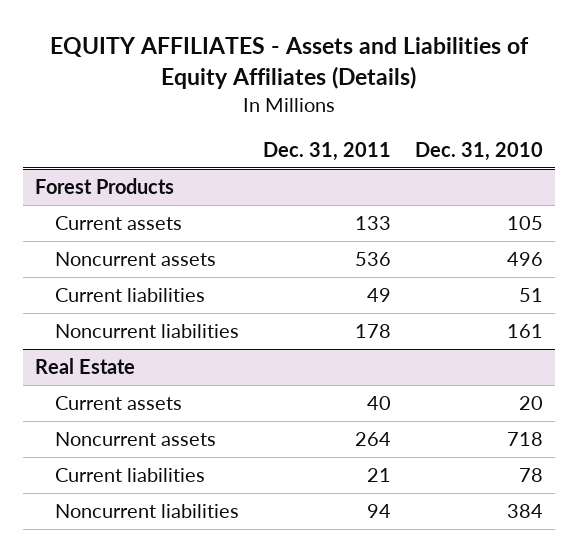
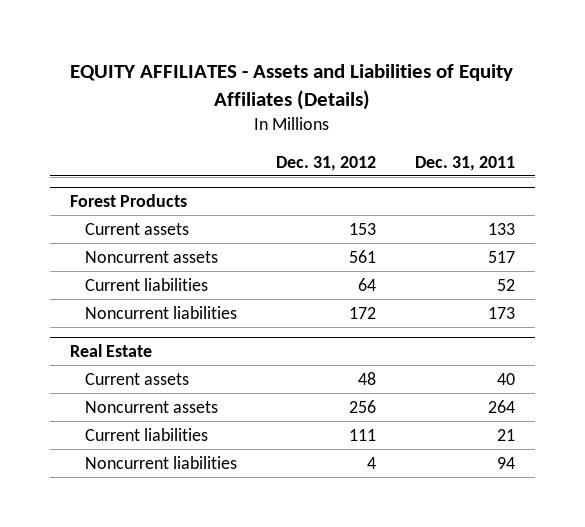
- | Dec. 31, 2011 | Dec. 31, 2010
+ | Dec. 31, 2012 | Dec. 31, 2011
@ Forest Products
- Noncurrent assets | 536 | 496
- Current liabilities | 49 | 51
- Noncurrent liabilities | 178 | 161
+ Noncurrent assets | 561 | 517
+ Current liabilities | 64 | 52
+ Noncurrent liabilities | 172 | 173

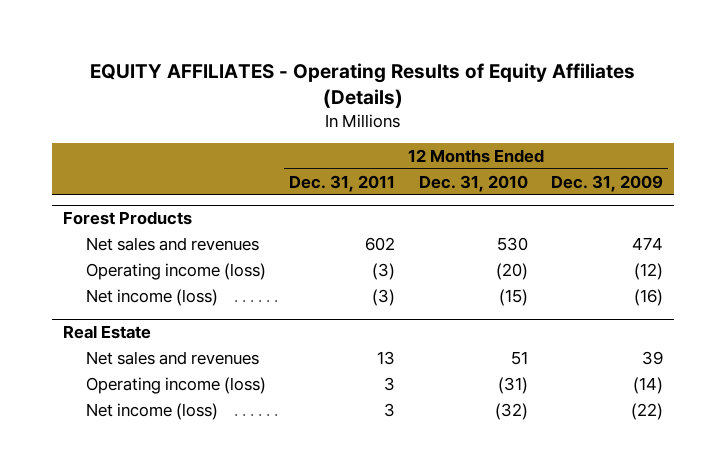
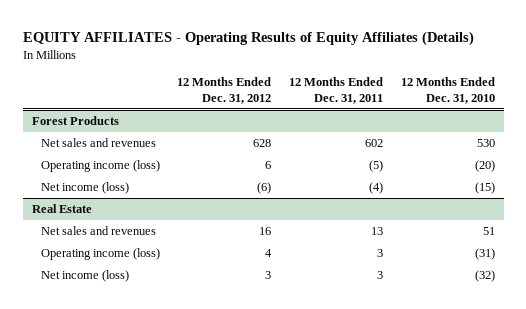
- | 12 Months Ended Dec. 31, 2011 | 12 Months Ended Dec. 31, 2010 | 12 Months Ended Dec. 31, 2009
+ | 12 Months Ended Dec. 31, 2012 | 12 Months Ended Dec. 31, 2011 | 12 Months Ended Dec. 31, 2010
@ Forest Products
- Operating income (loss) | (3) | (20) | (12)
- Net income (loss) | (3) | (15) | (16)
+ Operating income (loss) | 6 | (5) | (20)
+ Net income (loss) | (6) | (4) | (15)

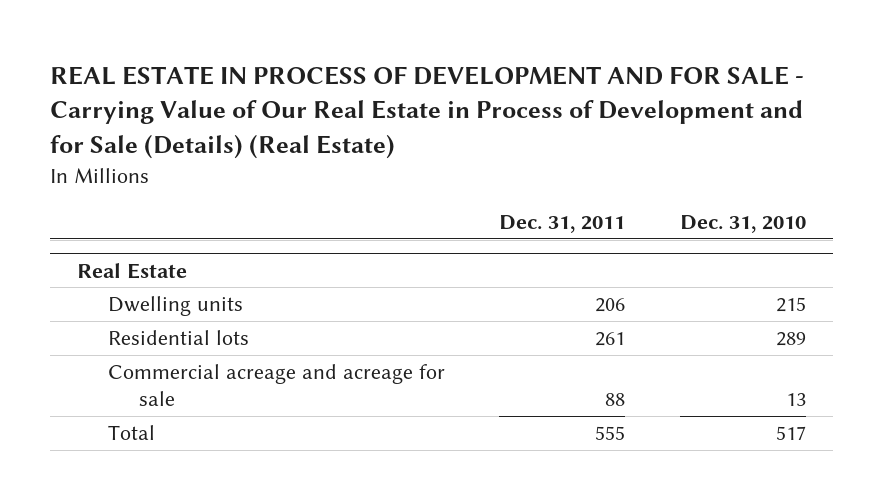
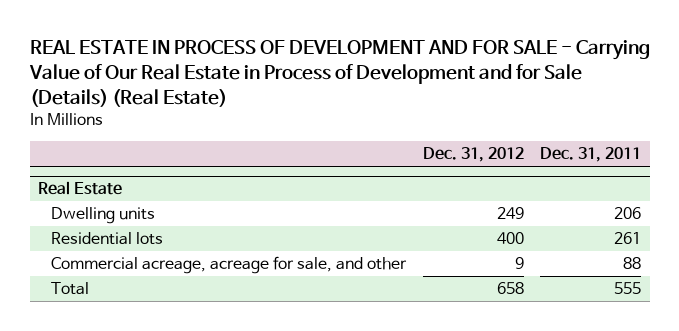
- | Dec. 31, 2011 | Dec. 31, 2010
+ | Dec. 31, 2012 | Dec. 31, 2011
@ Real Estate
- Commercial acreage and acreage for sale | 88 | 13
+ Commercial acreage, acreage for sale, and other | 9 | 88

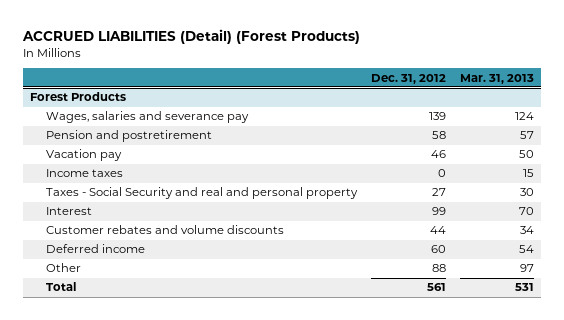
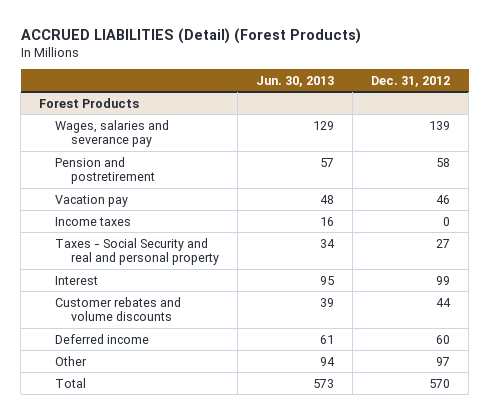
- | Dec. 31, 2012 | Mar. 31, 2013
+ | Jun. 30, 2013 | Dec. 31, 2012
@ Forest Products
- Other | 88 | 97
- Total | 561 | 531
+ Other | 94 | 97
+ Total | 573 | 570

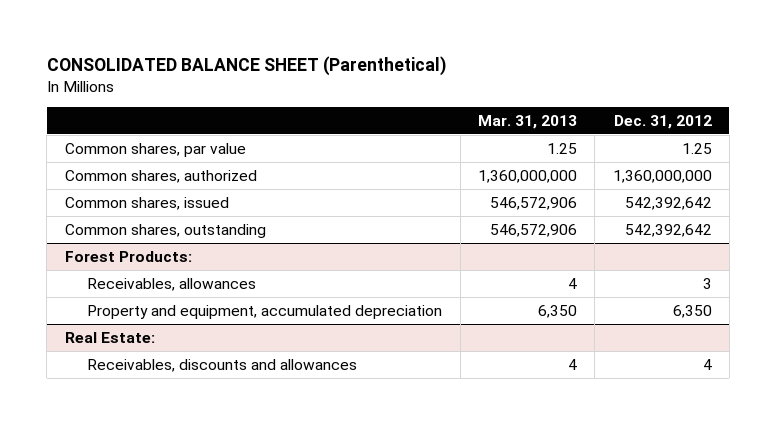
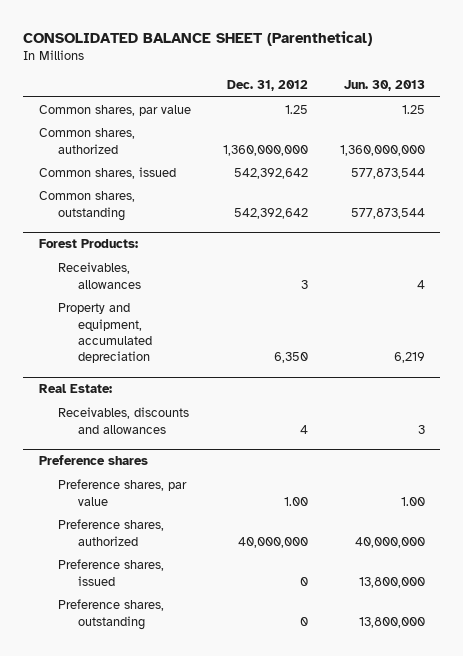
- | Mar. 31, 2013 | Dec. 31, 2012
+ | Dec. 31, 2012 | Jun. 30, 2013
+ Preference shares
+ Preference shares, par value | 1.00 | 1.00
+ Preference shares, authorized | 40,000,000 | 40,000,000
+ Preference shares, issued | 0 | 13,800,000
+ Preference shares, outstanding | 0 | 13,800,000

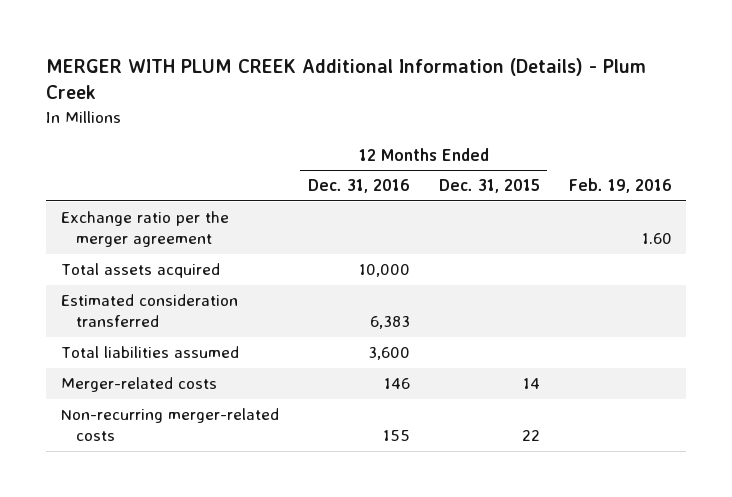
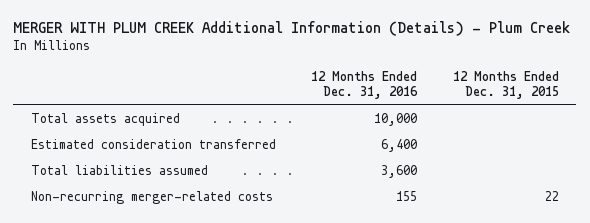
- | 12 Months Ended Dec. 31, 2016 | 12 Months Ended Dec. 31, 2015 | Feb. 19, 2016
+ | 12 Months Ended Dec. 31, 2016 | 12 Months Ended Dec. 31, 2015
- Exchange ratio per the merger agreement | | | 1.60
- Estimated consideration transferred | 6,383 | |
+ Estimated consideration transferred | 6,400 |
- Merger-related costs | 146 | 14 |

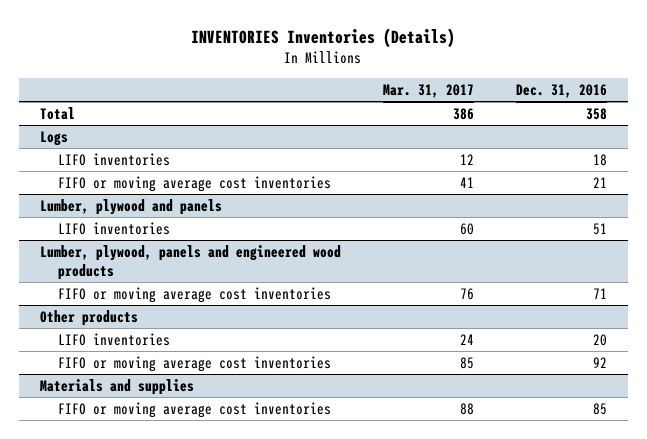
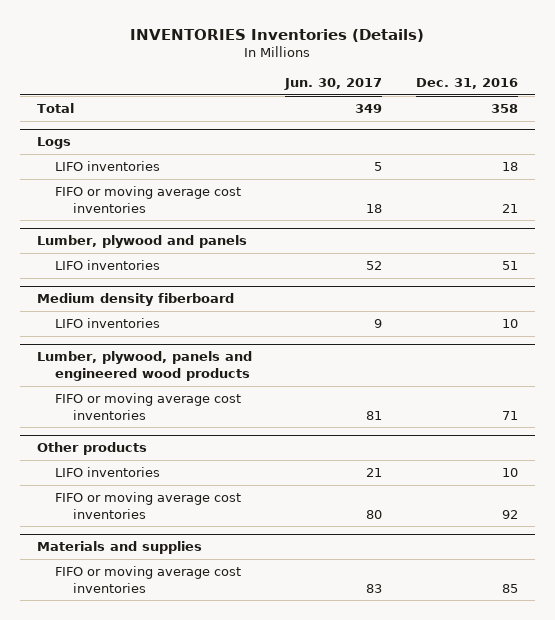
- | Mar. 31, 2017 | Dec. 31, 2016
+ | Jun. 30, 2017 | Dec. 31, 2016
+ Medium density fiberboard
+ LIFO inventories | 9 | 10
@ Other products
- LIFO inventories | 24 | 20
+ LIFO inventories | 21 | 10

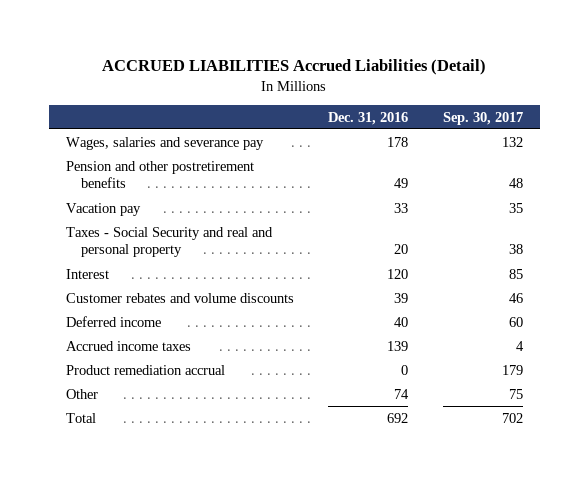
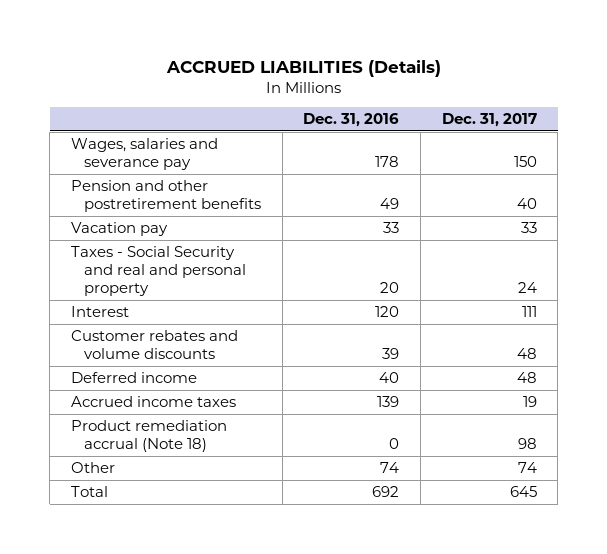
- ACCRUED LIABILITIES Accrued Liabilities (Detail)
+ ACCRUED LIABILITIES (Details)
- | Dec. 31, 2016 | Sep. 30, 2017
+ | Dec. 31, 2016 | Dec. 31, 2017
- Product remediation accrual | 0 | 179
+ Product remediation accrual (Note 18) | 0 | 98

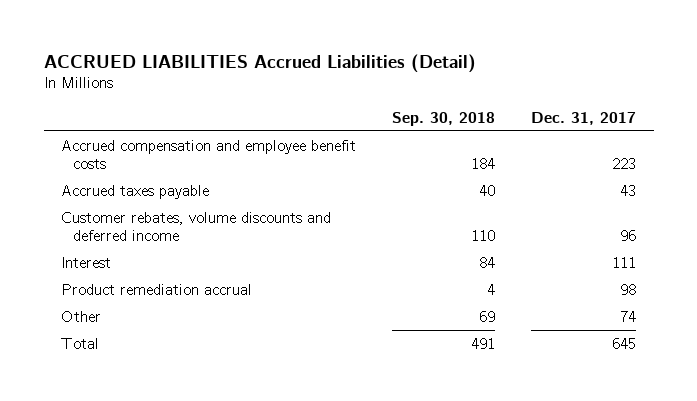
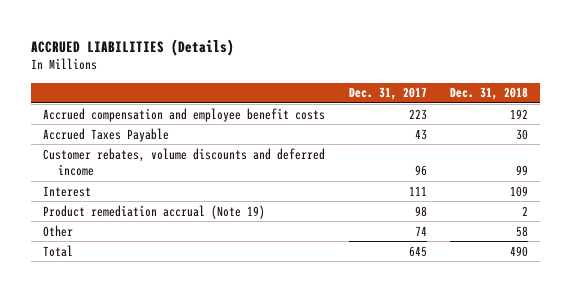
- ACCRUED LIABILITIES Accrued Liabilities (Detail)
+ ACCRUED LIABILITIES (Details)
- | Sep. 30, 2018 | Dec. 31, 2017
+ | Dec. 31, 2017 | Dec. 31, 2018
- Accrued taxes payable | 40 | 43
+ Accrued Taxes Payable | 43 | 30
- Product remediation accrual | 4 | 98
+ Product remediation accrual (Note 19) | 98 | 2

